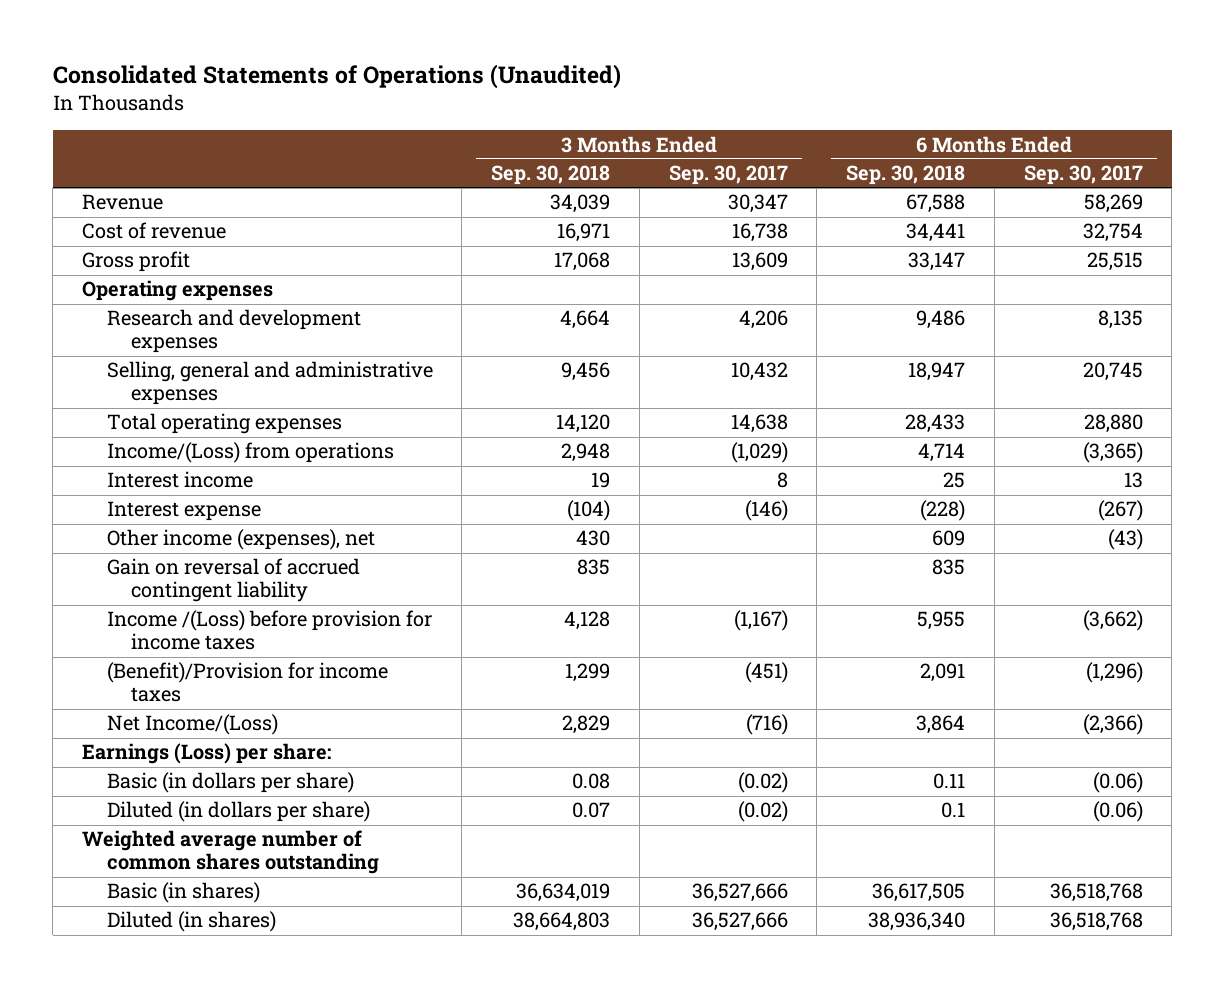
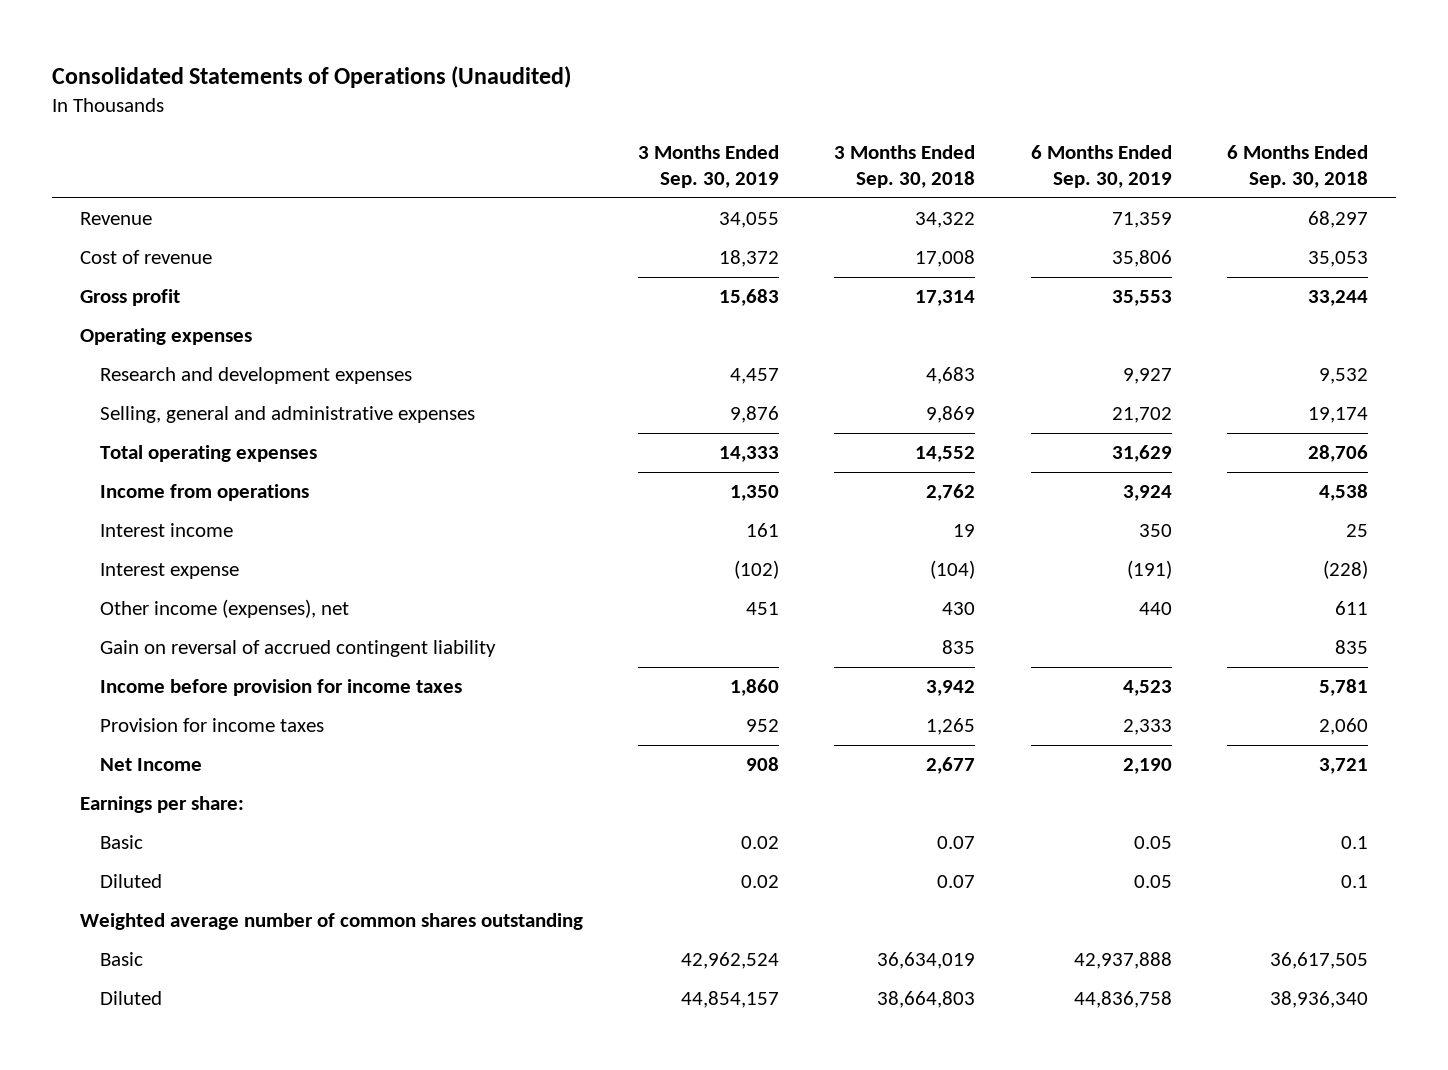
- | 3 Months Ended Sep. 30, 2018 | 3 Months Ended Sep. 30, 2017 | 6 Months Ended Sep. 30, 2018 | 6 Months Ended Sep. 30, 2017
+ | 3 Months Ended Sep. 30, 2019 | 3 Months Ended Sep. 30, 2018 | 6 Months Ended Sep. 30, 2019 | 6 Months Ended Sep. 30, 2018
- Revenue | 34,039 | 30,347 | 67,588 | 58,269
- Cost of revenue | 16,971 | 16,738 | 34,441 | 32,754
- Gross profit | 17,068 | 13,609 | 33,147 | 25,515
+ Revenue | 34,055 | 34,322 | 71,359 | 68,297
+ Cost of revenue | 18,372 | 17,008 | 35,806 | 35,053
+ Gross profit | 15,683 | 17,314 | 35,553 | 33,244
- Research and development expenses | 4,664 | 4,206 | 9,486 | 8,135
- Selling, general and administrative expenses | 9,456 | 10,432 | 18,947 | 20,745
- Total operating expenses | 14,120 | 14,638 | 28,433 | 28,880
- Income/(Loss) from operations | 2,948 | (1,029) | 4,714 | (3,365)
+ Research and development expenses | 4,457 | 4,683 | 9,927 | 9,532
+ Selling, general and administrative expenses | 9,876 | 9,869 | 21,702 | 19,174
+ Total operating expenses | 14,333 | 14,552 | 31,629 | 28,706
+ Income from operations | 1,350 | 2,762 | 3,924 | 4,538
- Other income (expenses), net | 430 | | 609 | (43)
+ Other income (expenses), net | 451 | 430 | 440 | 611
- Income /(Loss) before provision for income taxes | 4,128 | (1,167) | 5,955 | (3,662)
- (Benefit)/Provision for income taxes | 1,299 | (451) | 2,091 | (1,296)
- Net Income/(Loss) | 2,829 | (716) | 3,864 | (2,366)
- Earnings (Loss) per share:
- Basic (in dollars per share) | 0.08 | (0.02) | 0.11 | (0.06)
- Diluted (in dollars per share) | 0.07 | (0.02) | 0.1 | (0.06)
+ Income before provision for income taxes | 1,860 | 3,942 | 4,523 | 5,781
+ Provision for income taxes | 952 | 1,265 | 2,333 | 2,060
+ Net Income | 908 | 2,677 | 2,190 | 3,721
+ Earnings per share:
+ Basic | 0.02 | 0.07 | 0.05 | 0.1
+ Diluted | 0.02 | 0.07 | 0.05 | 0.1
- Basic (in shares) | 36,634,019 | 36,527,666 | 36,617,505 | 36,518,768
- Diluted (in shares) | 38,664,803 | 36,527,666 | 38,936,340 | 36,518,768
+ Basic | 42,962,524 | 36,634,019 | 42,937,888 | 36,617,505
+ Diluted | 44,854,157 | 38,664,803 | 44,836,758 | 38,936,340

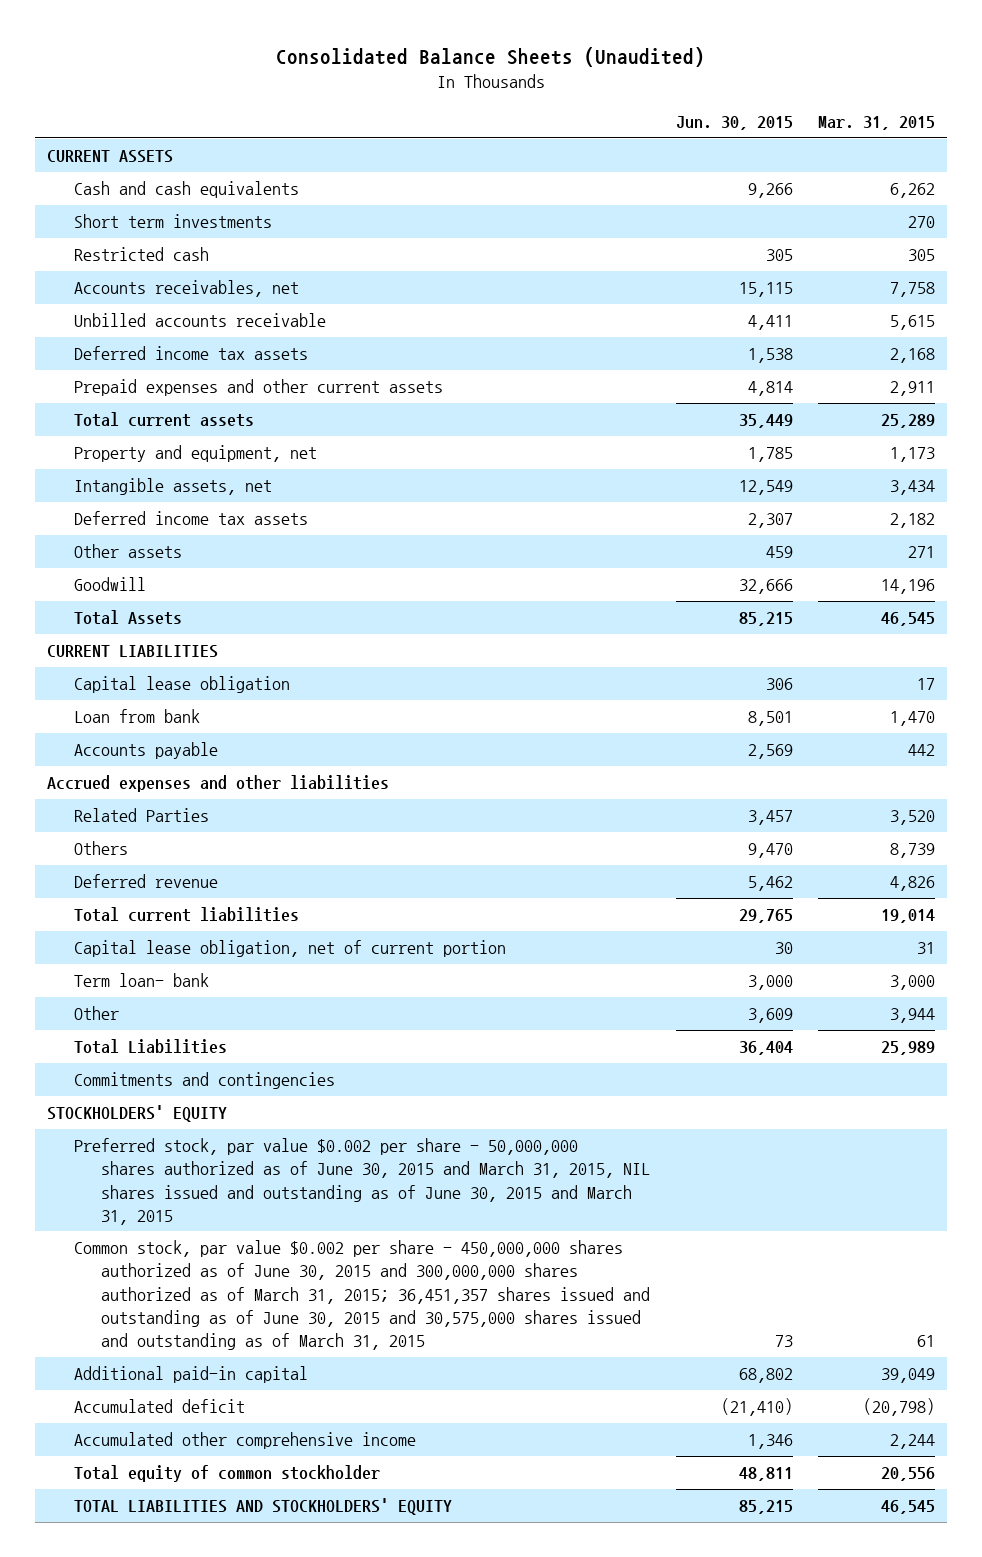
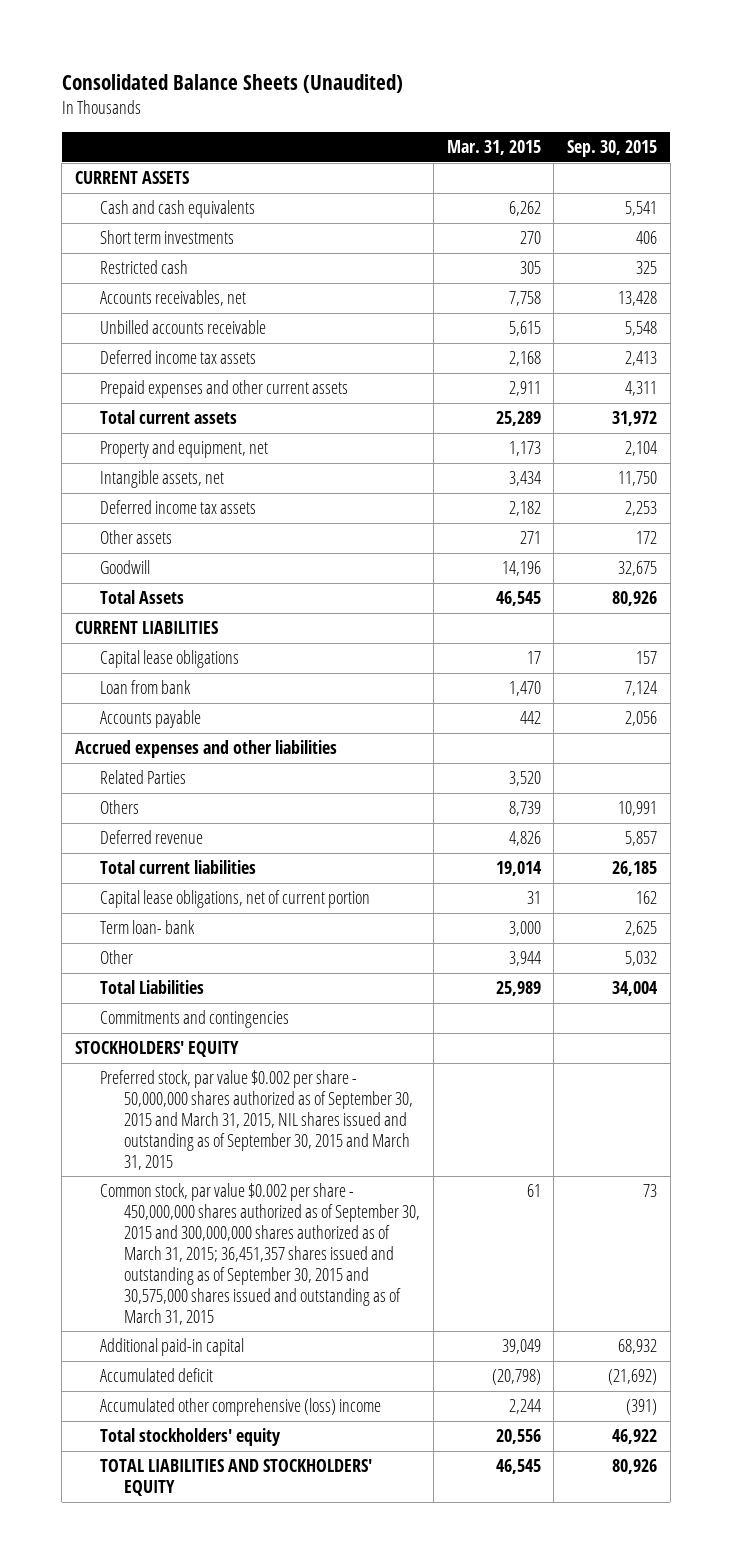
- | Jun. 30, 2015 | Mar. 31, 2015
+ | Mar. 31, 2015 | Sep. 30, 2015
- Capital lease obligation | 306 | 17
+ Capital lease obligations | 17 | 157
- Capital lease obligation, net of current portion | 30 | 31
+ Capital lease obligations, net of current portion | 31 | 162
- Preferred stock, par value $0.002 per share - 50,000,000 shares authorized as of June 30, 2015 and March 31, 2015, NIL shares issued and outstanding as of June 30, 2015 and March 31, 2015
- Common stock, par value $0.002 per share - 450,000,000 shares authorized as of June 30, 2015 and 300,000,000 shares authorized as of March 31, 2015; 36,451,357 shares issued and outstanding as of June 30, 2015 and 30,575,000 shares issued and outstanding as of March 31, 2015 | 73 | 61
+ Preferred stock, par value $0.002 per share - 50,000,000 shares authorized as of September 30, 2015 and March 31, 2015, NIL shares issued and outstanding as of September 30, 2015 and March 31, 2015
+ Common stock, par value $0.002 per share - 450,000,000 shares authorized as of September 30, 2015 and 300,000,000 shares authorized as of March 31, 2015; 36,451,357 shares issued and outstanding as of September 30, 2015 and 30,575,000 shares issued and outstanding as of March 31, 2015 | 61 | 73
- Accumulated other comprehensive income | 1,346 | 2,244
- Total equity of common stockholder | 48,811 | 20,556
+ Accumulated other comprehensive (loss) income | 2,244 | (391)
+ Total stockholders' equity | 20,556 | 46,922

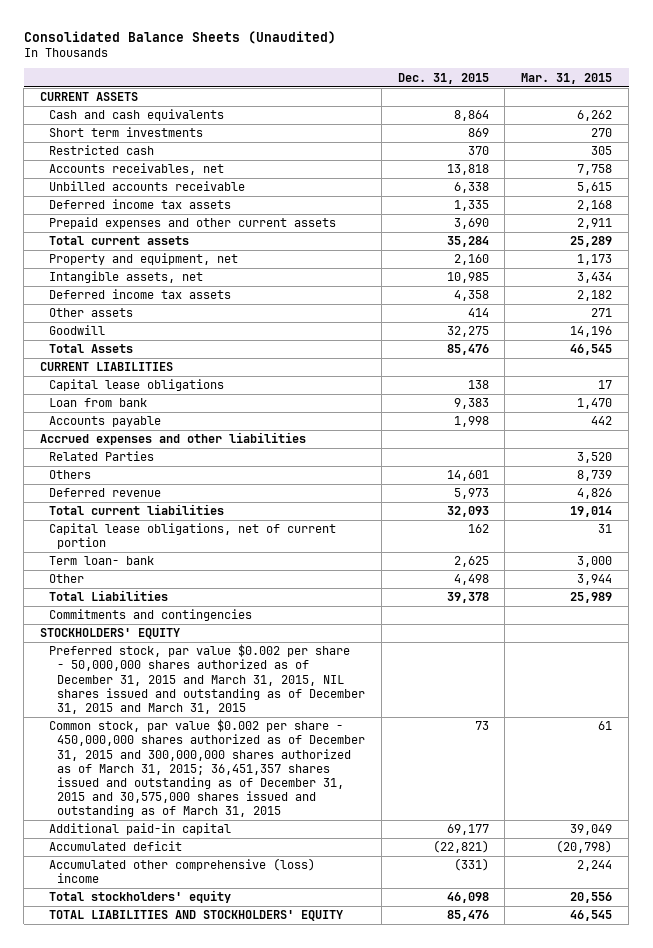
- | Mar. 31, 2015 | Sep. 30, 2015
+ | Dec. 31, 2015 | Mar. 31, 2015
- Preferred stock, par value $0.002 per share - 50,000,000 shares authorized as of September 30, 2015 and March 31, 2015, NIL shares issued and outstanding as of September 30, 2015 and March 31, 2015
- Common stock, par value $0.002 per share - 450,000,000 shares authorized as of September 30, 2015 and 300,000,000 shares authorized as of March 31, 2015; 36,451,357 shares issued and outstanding as of September 30, 2015 and 30,575,000 shares issued and outstanding as of March 31, 2015 | 61 | 73
+ Preferred stock, par value $0.002 per share - 50,000,000 shares authorized as of December 31, 2015 and March 31, 2015, NIL shares issued and outstanding as of December 31, 2015 and March 31, 2015
+ Common stock, par value $0.002 per share - 450,000,000 shares authorized as of December 31, 2015 and 300,000,000 shares authorized as of March 31, 2015; 36,451,357 shares issued and outstanding as of December 31, 2015 and 30,575,000 shares issued and outstanding as of March 31, 2015 | 73 | 61

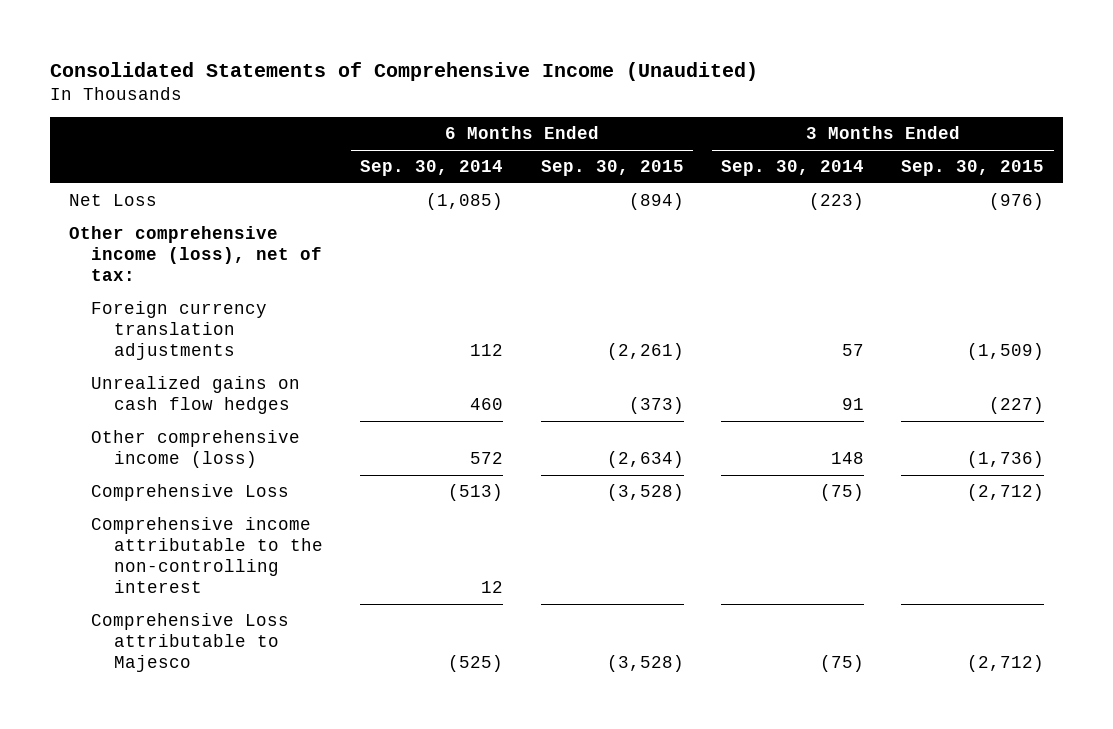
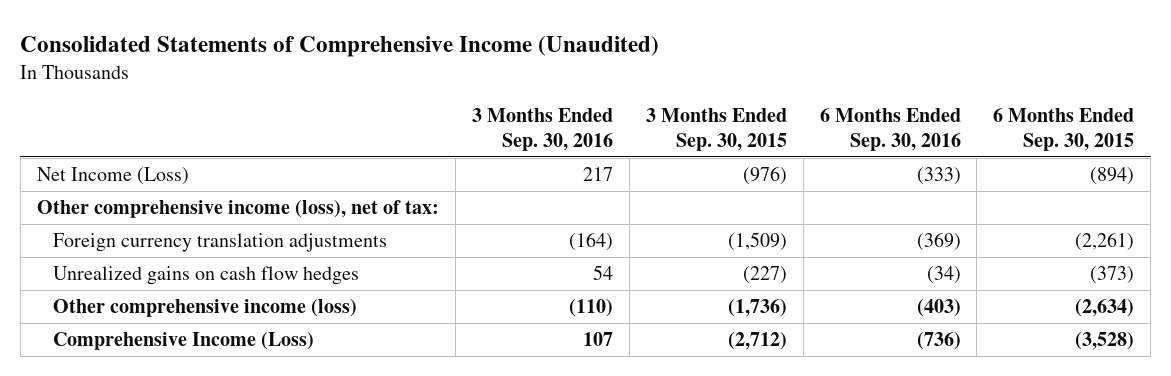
- | 6 Months Ended Sep. 30, 2014 | 6 Months Ended Sep. 30, 2015 | 3 Months Ended Sep. 30, 2014 | 3 Months Ended Sep. 30, 2015
+ | 3 Months Ended Sep. 30, 2016 | 3 Months Ended Sep. 30, 2015 | 6 Months Ended Sep. 30, 2016 | 6 Months Ended Sep. 30, 2015
- Net Loss | (1,085) | (894) | (223) | (976)
+ Net Income (Loss) | 217 | (976) | (333) | (894)
- Comprehensive Loss | (513) | (3,528) | (75) | (2,712)
- Comprehensive income attributable to the non-controlling interest | 12 | | |
- Comprehensive Loss attributable to Majesco | (525) | (3,528) | (75) | (2,712)
+ Comprehensive Income (Loss) | 107 | (2,712) | (736) | (3,528)

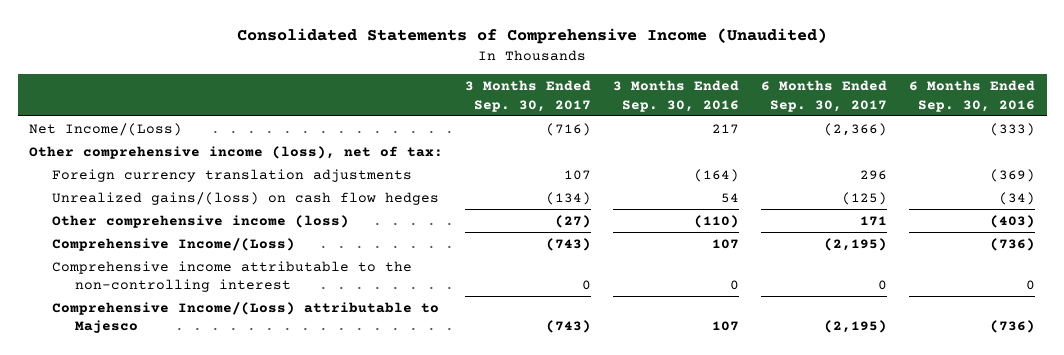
- | 3 Months Ended Sep. 30, 2016 | 3 Months Ended Sep. 30, 2015 | 6 Months Ended Sep. 30, 2016 | 6 Months Ended Sep. 30, 2015
+ | 3 Months Ended Sep. 30, 2017 | 3 Months Ended Sep. 30, 2016 | 6 Months Ended Sep. 30, 2017 | 6 Months Ended Sep. 30, 2016
- Net Income (Loss) | 217 | (976) | (333) | (894)
+ Net Income/(Loss) | (716) | 217 | (2,366) | (333)
- Unrealized gains on cash flow hedges | 54 | (227) | (34) | (373)
+ Unrealized gains/(loss) on cash flow hedges | (134) | 54 | (125) | (34)
- Comprehensive Income (Loss) | 107 | (2,712) | (736) | (3,528)
+ Comprehensive Income/(Loss) | (743) | 107 | (2,195) | (736)
+ Comprehensive income attributable to the non-controlling interest | 0 | 0 | 0 | 0
+ Comprehensive Income/(Loss) attributable to Majesco | (743) | 107 | (2,195) | (736)

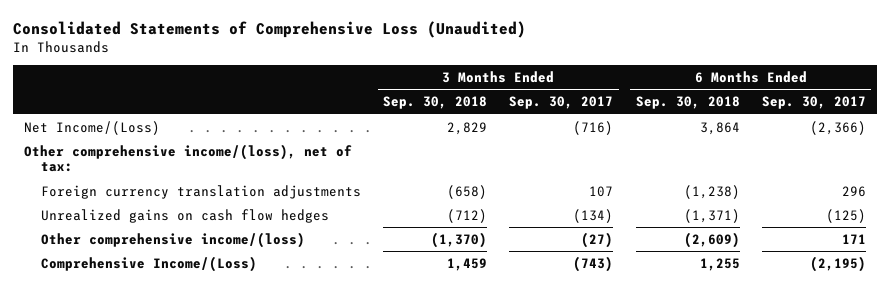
- Consolidated Statements of Comprehensive Income (Unaudited)
+ Consolidated Statements of Comprehensive Loss (Unaudited)
- | 3 Months Ended Sep. 30, 2017 | 3 Months Ended Sep. 30, 2016 | 6 Months Ended Sep. 30, 2017 | 6 Months Ended Sep. 30, 2016
+ | 3 Months Ended Sep. 30, 2018 | 3 Months Ended Sep. 30, 2017 | 6 Months Ended Sep. 30, 2018 | 6 Months Ended Sep. 30, 2017
- Other comprehensive income (loss), net of tax:
+ Other comprehensive income/(loss), net of tax:
- Unrealized gains/(loss) on cash flow hedges | (134) | 54 | (125) | (34)
- Other comprehensive income (loss) | (27) | (110) | 171 | (403)
+ Unrealized gains on cash flow hedges | (712) | (134) | (1,371) | (125)
+ Other comprehensive income/(loss) | (1,370) | (27) | (2,609) | 171
- Comprehensive income attributable to the non-controlling interest | 0 | 0 | 0 | 0
- Comprehensive Income/(Loss) attributable to Majesco | (743) | 107 | (2,195) | (736)

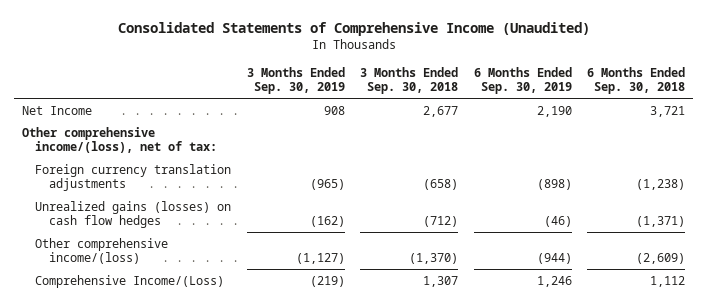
- Consolidated Statements of Comprehensive Loss (Unaudited)
+ Consolidated Statements of Comprehensive Income (Unaudited)
- | 3 Months Ended Sep. 30, 2018 | 3 Months Ended Sep. 30, 2017 | 6 Months Ended Sep. 30, 2018 | 6 Months Ended Sep. 30, 2017
+ | 3 Months Ended Sep. 30, 2019 | 3 Months Ended Sep. 30, 2018 | 6 Months Ended Sep. 30, 2019 | 6 Months Ended Sep. 30, 2018
- Net Income/(Loss) | 2,829 | (716) | 3,864 | (2,366)
+ Net Income | 908 | 2,677 | 2,190 | 3,721
- Unrealized gains on cash flow hedges | (712) | (134) | (1,371) | (125)
+ Unrealized gains (losses) on cash flow hedges | (162) | (712) | (46) | (1,371)
- Comprehensive Income/(Loss) | 1,459 | (743) | 1,255 | (2,195)
+ Comprehensive Income/(Loss) | (219) | 1,307 | 1,246 | 1,112

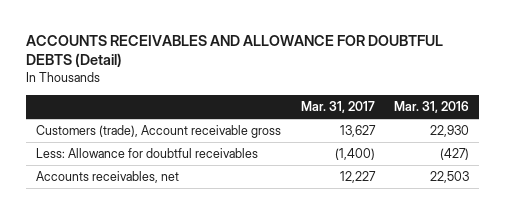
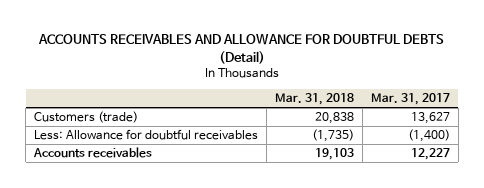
- | Mar. 31, 2017 | Mar. 31, 2016
+ | Mar. 31, 2018 | Mar. 31, 2017
- Customers (trade), Account receivable gross | 13,627 | 22,930
+ Customers (trade) | 20,838 | 13,627
- Accounts receivables, net | 12,227 | 22,503
+ Accounts receivables | 19,103 | 12,227

